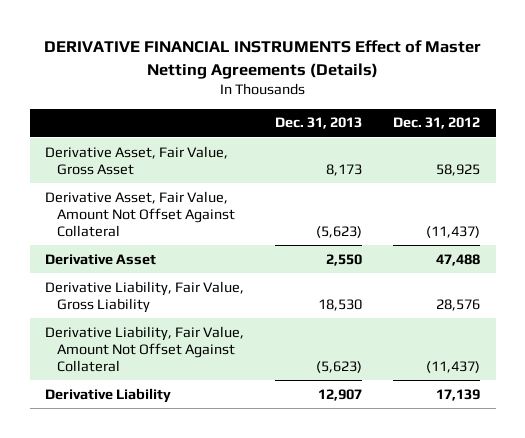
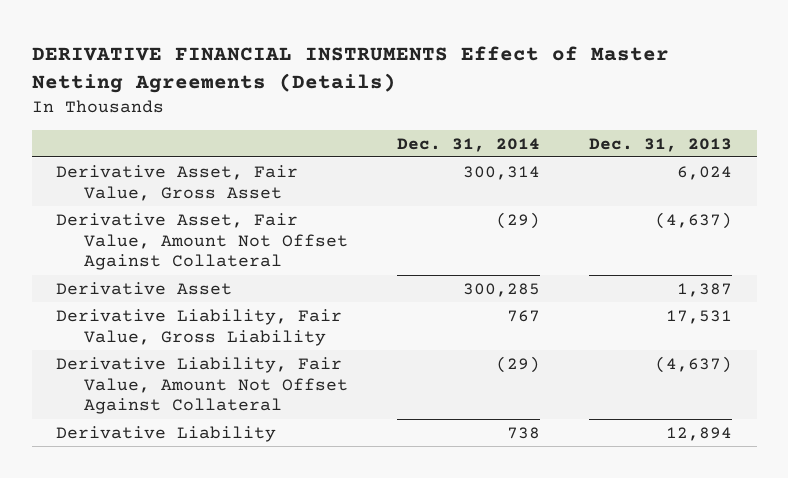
- | Dec. 31, 2013 | Dec. 31, 2012
+ | Dec. 31, 2014 | Dec. 31, 2013
- Derivative Asset, Fair Value, Gross Asset | 8,173 | 58,925
- Derivative Asset, Fair Value, Amount Not Offset Against Collateral | (5,623) | (11,437)
- Derivative Asset | 2,550 | 47,488
- Derivative Liability, Fair Value, Gross Liability | 18,530 | 28,576
- Derivative Liability, Fair Value, Amount Not Offset Against Collateral | (5,623) | (11,437)
- Derivative Liability | 12,907 | 17,139
+ Derivative Asset, Fair Value, Gross Asset | 300,314 | 6,024
+ Derivative Asset, Fair Value, Amount Not Offset Against Collateral | (29) | (4,637)
+ Derivative Asset | 300,285 | 1,387
+ Derivative Liability, Fair Value, Gross Liability | 767 | 17,531
+ Derivative Liability, Fair Value, Amount Not Offset Against Collateral | (29) | (4,637)
+ Derivative Liability | 738 | 12,894

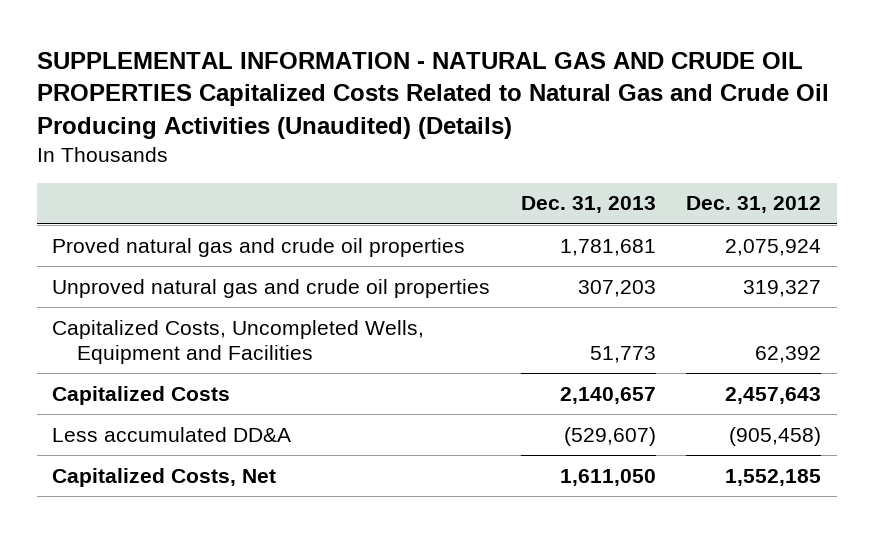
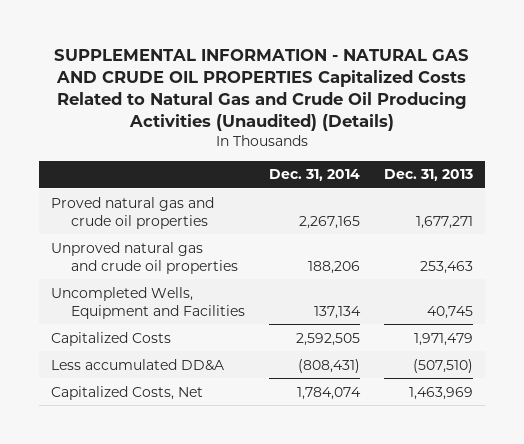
- | Dec. 31, 2013 | Dec. 31, 2012
+ | Dec. 31, 2014 | Dec. 31, 2013
- Proved natural gas and crude oil properties | 1,781,681 | 2,075,924
- Unproved natural gas and crude oil properties | 307,203 | 319,327
- Capitalized Costs, Uncompleted Wells, Equipment and Facilities | 51,773 | 62,392
- Capitalized Costs | 2,140,657 | 2,457,643
- Less accumulated DD&A | (529,607) | (905,458)
- Capitalized Costs, Net | 1,611,050 | 1,552,185
+ Proved natural gas and crude oil properties | 2,267,165 | 1,677,271
+ Unproved natural gas and crude oil properties | 188,206 | 253,463
+ Uncompleted Wells, Equipment and Facilities | 137,134 | 40,745
+ Capitalized Costs | 2,592,505 | 1,971,479
+ Less accumulated DD&A | (808,431) | (507,510)
+ Capitalized Costs, Net | 1,784,074 | 1,463,969

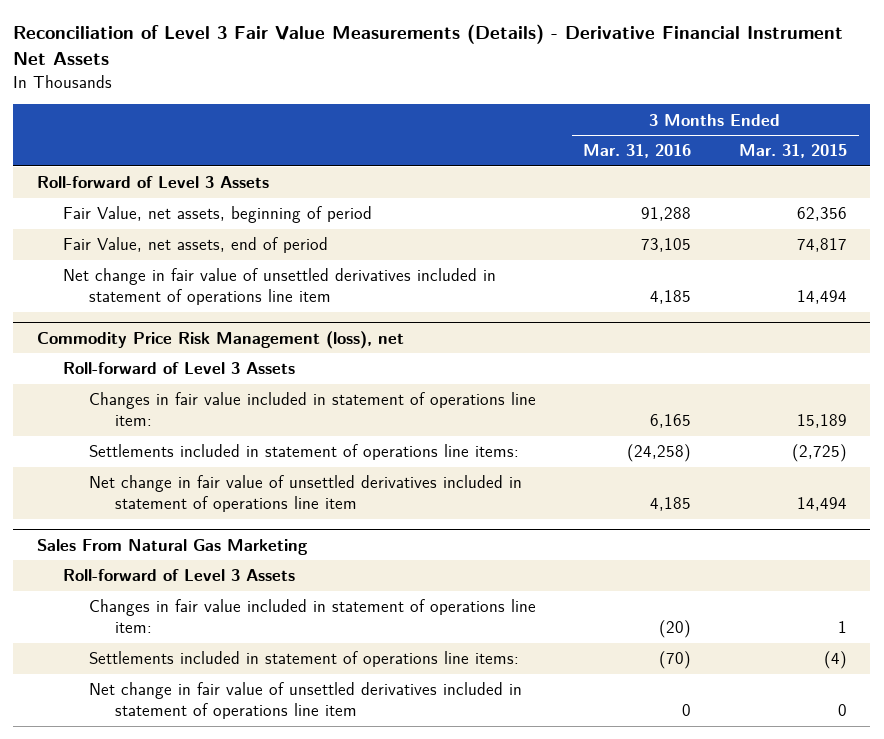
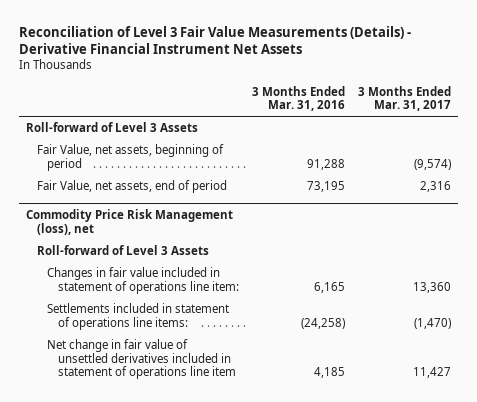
- | 3 Months Ended Mar. 31, 2016 | 3 Months Ended Mar. 31, 2015
+ | 3 Months Ended Mar. 31, 2016 | 3 Months Ended Mar. 31, 2017
- Fair Value, net assets, end of period | 73,105 | 74,817
- Net change in fair value of unsettled derivatives included in statement of operations line item | 4,185 | 14,494
+ Fair Value, net assets, end of period | 73,195 | 2,316
- Sales From Natural Gas Marketing
- Roll-forward of Level 3 Assets
- Changes in fair value included in statement of operations line item: | (20) | 1
- Settlements included in statement of operations line items: | (70) | (4)
- Net change in fair value of unsettled derivatives included in statement of operations line item | 0 | 0

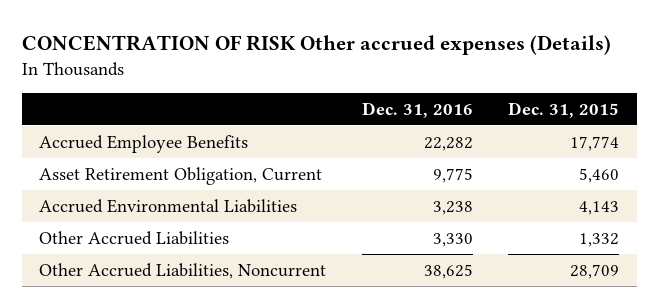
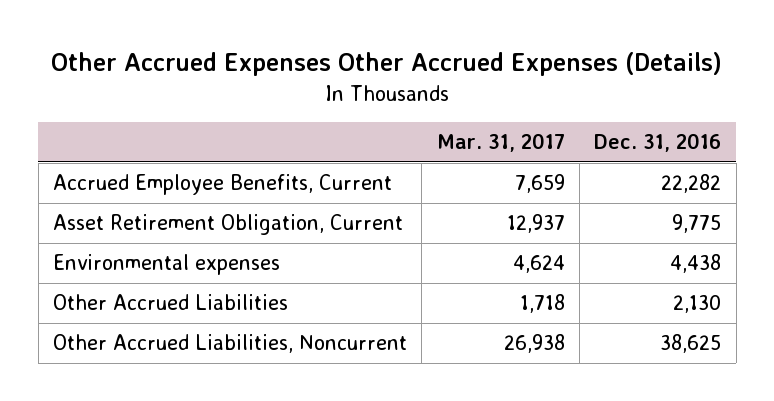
- CONCENTRATION OF RISK Other accrued expenses (Details)
+ Other Accrued Expenses Other Accrued Expenses (Details)
- | Dec. 31, 2016 | Dec. 31, 2015
+ | Mar. 31, 2017 | Dec. 31, 2016
- Accrued Employee Benefits | 22,282 | 17,774
+ Accrued Employee Benefits, Current | 7,659 | 22,282
- Accrued Environmental Liabilities | 3,238 | 4,143
- Other Accrued Liabilities | 3,330 | 1,332
+ Environmental expenses | 4,624 | 4,438
+ Other Accrued Liabilities | 1,718 | 2,130

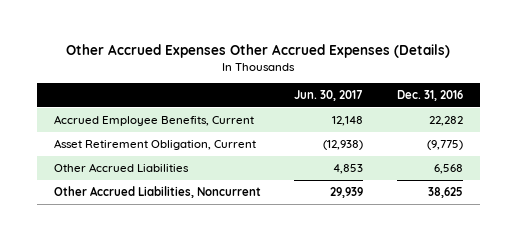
- | Mar. 31, 2017 | Dec. 31, 2016
+ | Jun. 30, 2017 | Dec. 31, 2016
- Asset Retirement Obligation, Current | 12,937 | 9,775
- Environmental expenses | 4,624 | 4,438
- Other Accrued Liabilities | 1,718 | 2,130
+ Asset Retirement Obligation, Current | (12,938) | (9,775)
+ Other Accrued Liabilities | 4,853 | 6,568

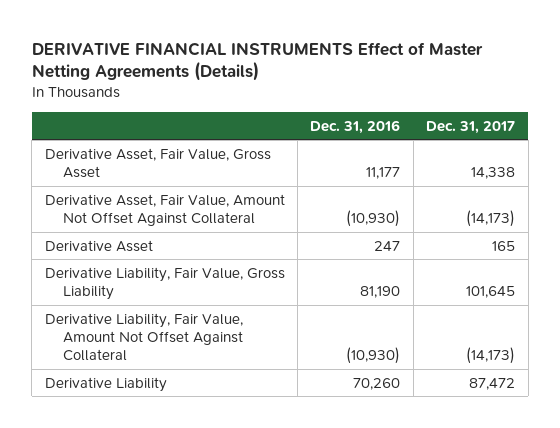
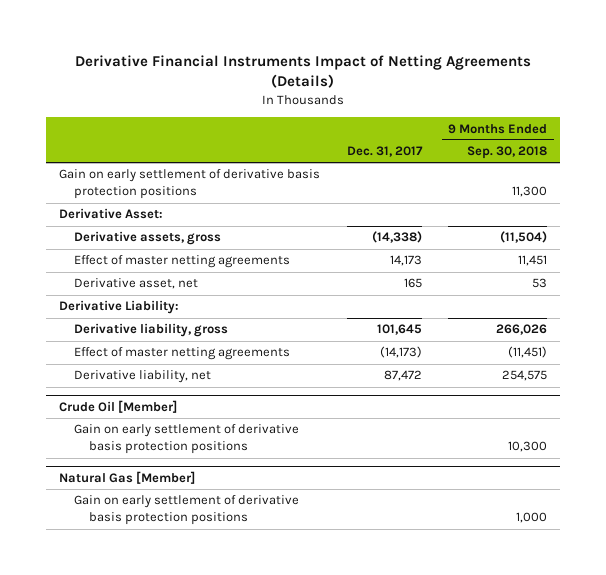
- DERIVATIVE FINANCIAL INSTRUMENTS Effect of Master Netting Agreements (Details)
+ Derivative Financial Instruments Impact of Netting Agreements (Details)
- | Dec. 31, 2016 | Dec. 31, 2017
+ | Dec. 31, 2017 | 9 Months Ended Sep. 30, 2018
- Derivative Asset, Fair Value, Gross Asset | 11,177 | 14,338
- Derivative Asset, Fair Value, Amount Not Offset Against Collateral | (10,930) | (14,173)
- Derivative Asset | 247 | 165
- Derivative Liability, Fair Value, Gross Liability | 81,190 | 101,645
- Derivative Liability, Fair Value, Amount Not Offset Against Collateral | (10,930) | (14,173)
- Derivative Liability | 70,260 | 87,472
+ Gain on early settlement of derivative basis protection positions | | 11,300
+ Derivative Asset:
+ Derivative assets, gross | (14,338) | (11,504)
+ Effect of master netting agreements | 14,173 | 11,451
+ Derivative asset, net | 165 | 53
+ Derivative Liability:
+ Derivative liability, gross | 101,645 | 266,026
+ Effect of master netting agreements | (14,173) | (11,451)
+ Derivative liability, net | 87,472 | 254,575
+ Crude Oil [Member]
+ Gain on early settlement of derivative basis protection positions | | 10,300
+ Natural Gas [Member]
+ Gain on early settlement of derivative basis protection positions | | 1,000

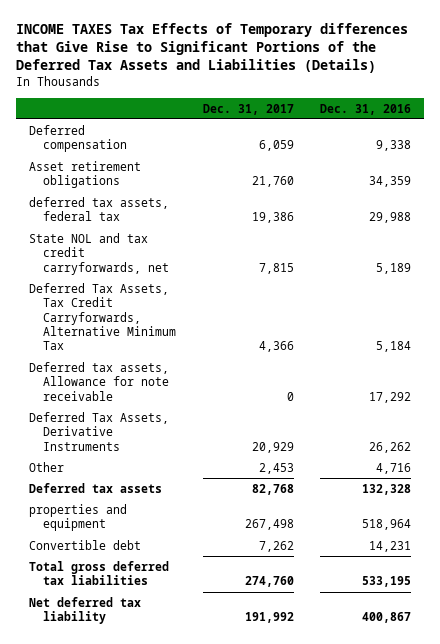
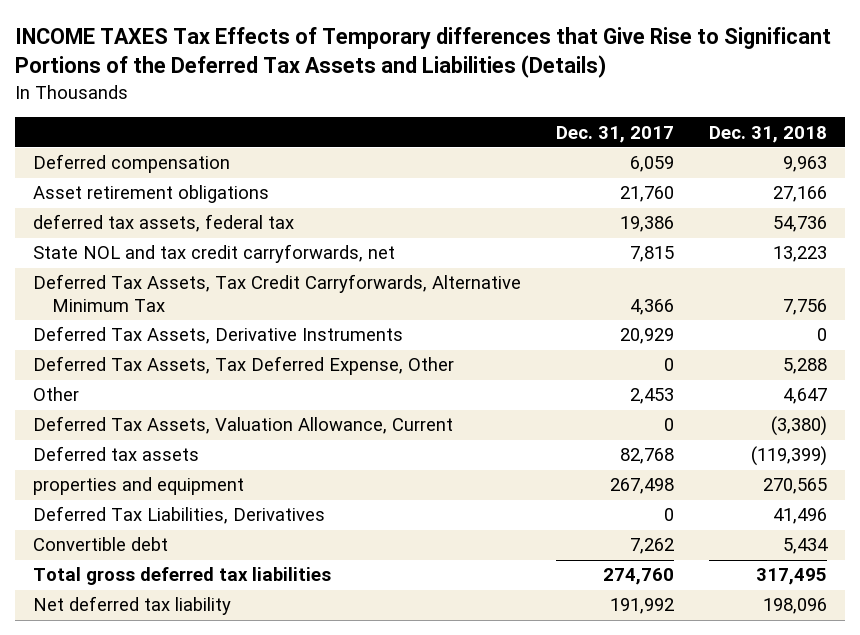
- | Dec. 31, 2017 | Dec. 31, 2016
+ | Dec. 31, 2017 | Dec. 31, 2018
- Deferred tax assets, Allowance for note receivable | 0 | 17,292
+ Deferred Tax Assets, Tax Deferred Expense, Other | 0 | 5,288
+ Deferred Tax Assets, Valuation Allowance, Current | 0 | (3,380)
+ Deferred Tax Liabilities, Derivatives | 0 | 41,496

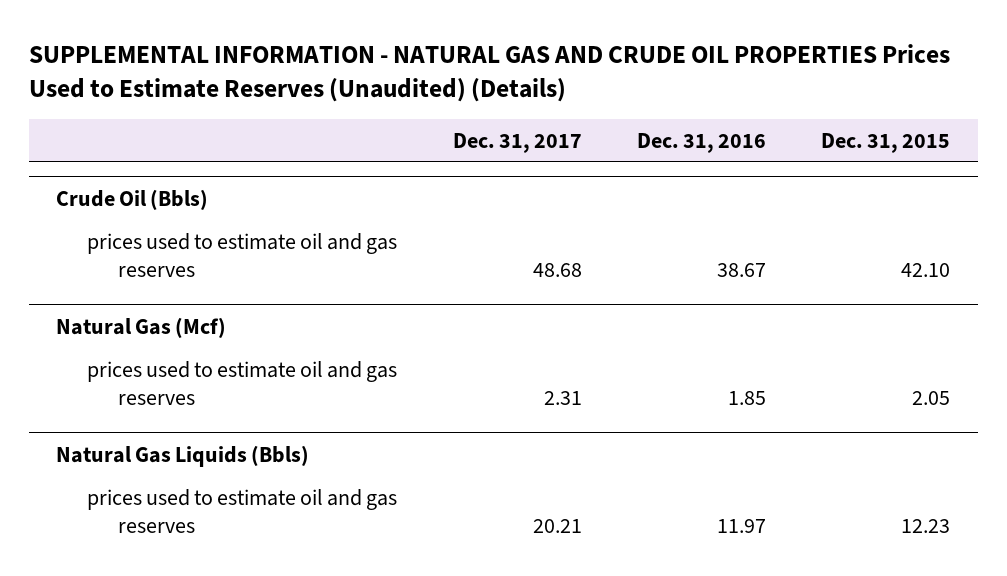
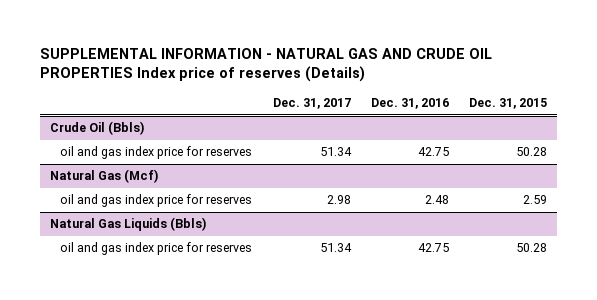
- SUPPLEMENTAL INFORMATION - NATURAL GAS AND CRUDE OIL PROPERTIES Prices Used to Estimate Reserves (Unaudited) (Details)
+ SUPPLEMENTAL INFORMATION - NATURAL GAS AND CRUDE OIL PROPERTIES Index price of reserves (Details)
@ Crude Oil (Bbls)
- prices used to estimate oil and gas reserves | 48.68 | 38.67 | 42.10
+ oil and gas index price for reserves | 51.34 | 42.75 | 50.28
@ Natural Gas (Mcf)
- prices used to estimate oil and gas reserves | 2.31 | 1.85 | 2.05
+ oil and gas index price for reserves | 2.98 | 2.48 | 2.59
@ Natural Gas Liquids (Bbls)
- prices used to estimate oil and gas reserves | 20.21 | 11.97 | 12.23
+ oil and gas index price for reserves | 51.34 | 42.75 | 50.28

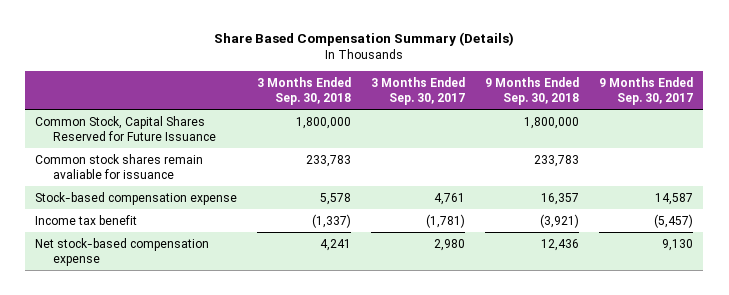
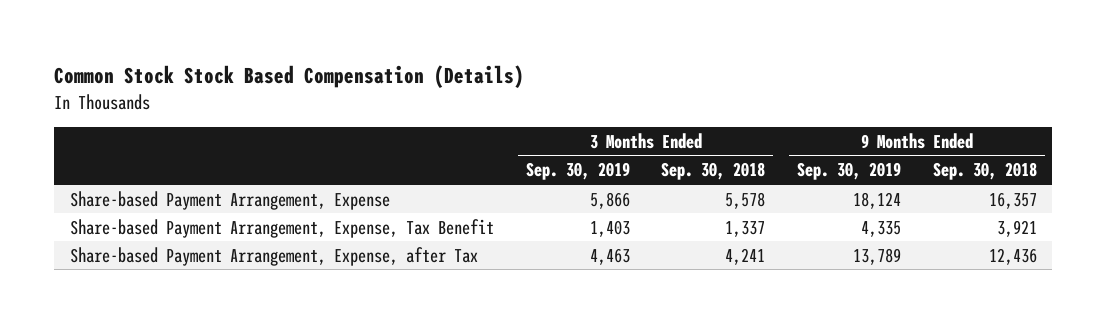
- Share Based Compensation Summary (Details)
+ Common Stock Stock Based Compensation (Details)
- | 3 Months Ended Sep. 30, 2018 | 3 Months Ended Sep. 30, 2017 | 9 Months Ended Sep. 30, 2018 | 9 Months Ended Sep. 30, 2017
+ | 3 Months Ended Sep. 30, 2019 | 3 Months Ended Sep. 30, 2018 | 9 Months Ended Sep. 30, 2019 | 9 Months Ended Sep. 30, 2018
- Common Stock, Capital Shares Reserved for Future Issuance | 1,800,000 | | 1,800,000 |
- Common stock shares remain avaliable for issuance | 233,783 | | 233,783 |
- Stock-based compensation expense | 5,578 | 4,761 | 16,357 | 14,587
- Income tax benefit | (1,337) | (1,781) | (3,921) | (5,457)
- Net stock-based compensation expense | 4,241 | 2,980 | 12,436 | 9,130
+ Share-based Payment Arrangement, Expense | 5,866 | 5,578 | 18,124 | 16,357
+ Share-based Payment Arrangement, Expense, Tax Benefit | 1,403 | 1,337 | 4,335 | 3,921
+ Share-based Payment Arrangement, Expense, after Tax | 4,463 | 4,241 | 13,789 | 12,436

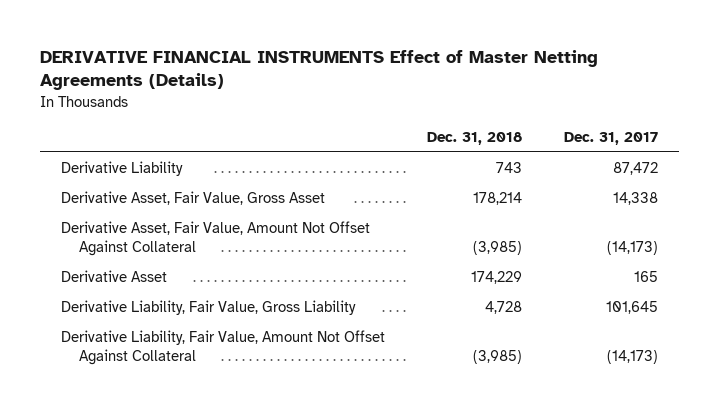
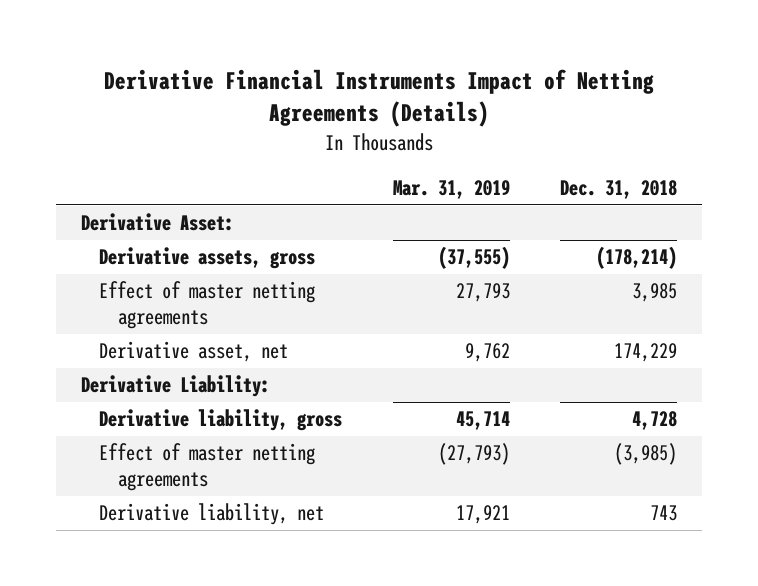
- DERIVATIVE FINANCIAL INSTRUMENTS Effect of Master Netting Agreements (Details)
+ Derivative Financial Instruments Impact of Netting Agreements (Details)
- | Dec. 31, 2018 | Dec. 31, 2017
+ | Mar. 31, 2019 | Dec. 31, 2018
- Derivative Liability | 743 | 87,472
- Derivative Asset, Fair Value, Gross Asset | 178,214 | 14,338
- Derivative Asset, Fair Value, Amount Not Offset Against Collateral | (3,985) | (14,173)
- Derivative Asset | 174,229 | 165
- Derivative Liability, Fair Value, Gross Liability | 4,728 | 101,645
- Derivative Liability, Fair Value, Amount Not Offset Against Collateral | (3,985) | (14,173)
+ Derivative Asset:
+ Derivative assets, gross | (37,555) | (178,214)
+ Effect of master netting agreements | 27,793 | 3,985
+ Derivative asset, net | 9,762 | 174,229
+ Derivative Liability:
+ Derivative liability, gross | 45,714 | 4,728
+ Effect of master netting agreements | (27,793) | (3,985)
+ Derivative liability, net | 17,921 | 743

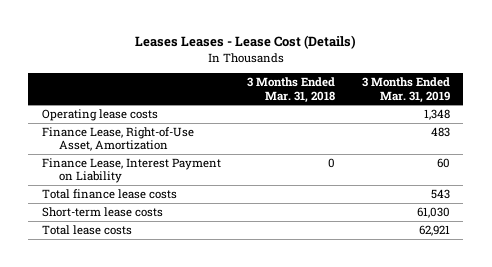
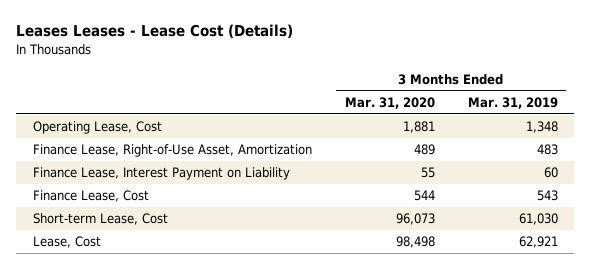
- | 3 Months Ended Mar. 31, 2018 | 3 Months Ended Mar. 31, 2019
+ | 3 Months Ended Mar. 31, 2020 | 3 Months Ended Mar. 31, 2019
- Operating lease costs | | 1,348
+ Operating Lease, Cost | 1,881 | 1,348
- Total finance lease costs | | 543
- Short-term lease costs | | 61,030
- Total lease costs | | 62,921
+ Finance Lease, Cost | 544 | 543
+ Short-term Lease, Cost | 96,073 | 61,030
+ Lease, Cost | 98,498 | 62,921

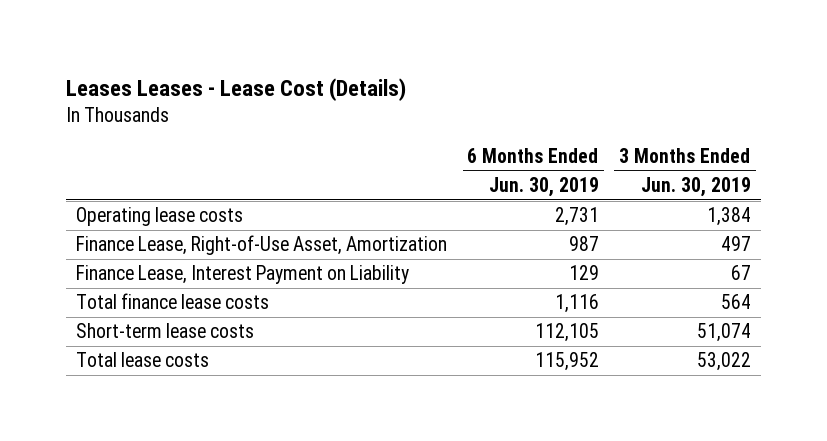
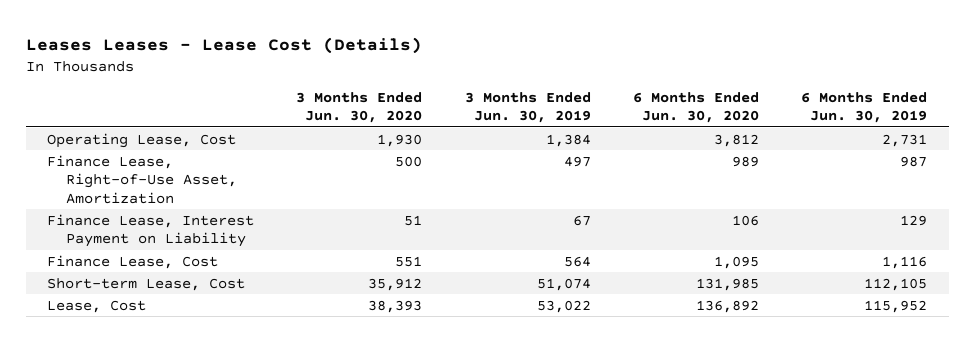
- | 6 Months Ended Jun. 30, 2019 | 3 Months Ended Jun. 30, 2019
+ | 3 Months Ended Jun. 30, 2020 | 3 Months Ended Jun. 30, 2019 | 6 Months Ended Jun. 30, 2020 | 6 Months Ended Jun. 30, 2019
- Operating lease costs | 2,731 | 1,384
+ Operating Lease, Cost | 1,930 | 1,384 | 3,812 | 2,731
- Total finance lease costs | 1,116 | 564
- Short-term lease costs | 112,105 | 51,074
- Total lease costs | 115,952 | 53,022
+ Finance Lease, Cost | 551 | 564 | 1,095 | 1,116
+ Short-term Lease, Cost | 35,912 | 51,074 | 131,985 | 112,105
+ Lease, Cost | 38,393 | 53,022 | 136,892 | 115,952

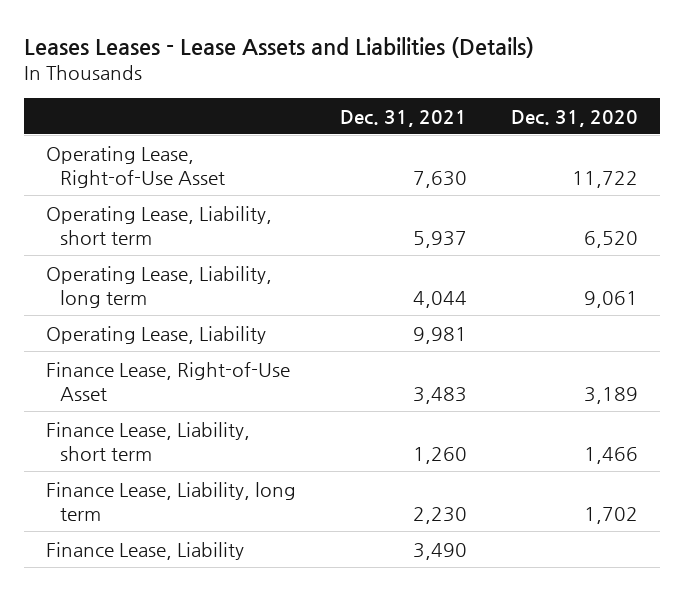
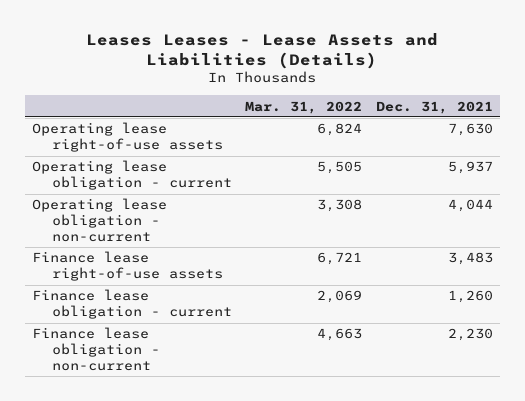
- | Dec. 31, 2021 | Dec. 31, 2020
+ | Mar. 31, 2022 | Dec. 31, 2021
- Operating Lease, Right-of-Use Asset | 7,630 | 11,722
- Operating Lease, Liability, short term | 5,937 | 6,520
- Operating Lease, Liability, long term | 4,044 | 9,061
- Operating Lease, Liability | 9,981 |
- Finance Lease, Right-of-Use Asset | 3,483 | 3,189
- Finance Lease, Liability, short term | 1,260 | 1,466
- Finance Lease, Liability, long term | 2,230 | 1,702
- Finance Lease, Liability | 3,490 |
+ Operating lease right-of-use assets | 6,824 | 7,630
+ Operating lease obligation - current | 5,505 | 5,937
+ Operating lease obligation - non-current | 3,308 | 4,044
+ Finance lease right-of-use assets | 6,721 | 3,483
+ Finance lease obligation - current | 2,069 | 1,260
+ Finance lease obligation - non-current | 4,663 | 2,230

